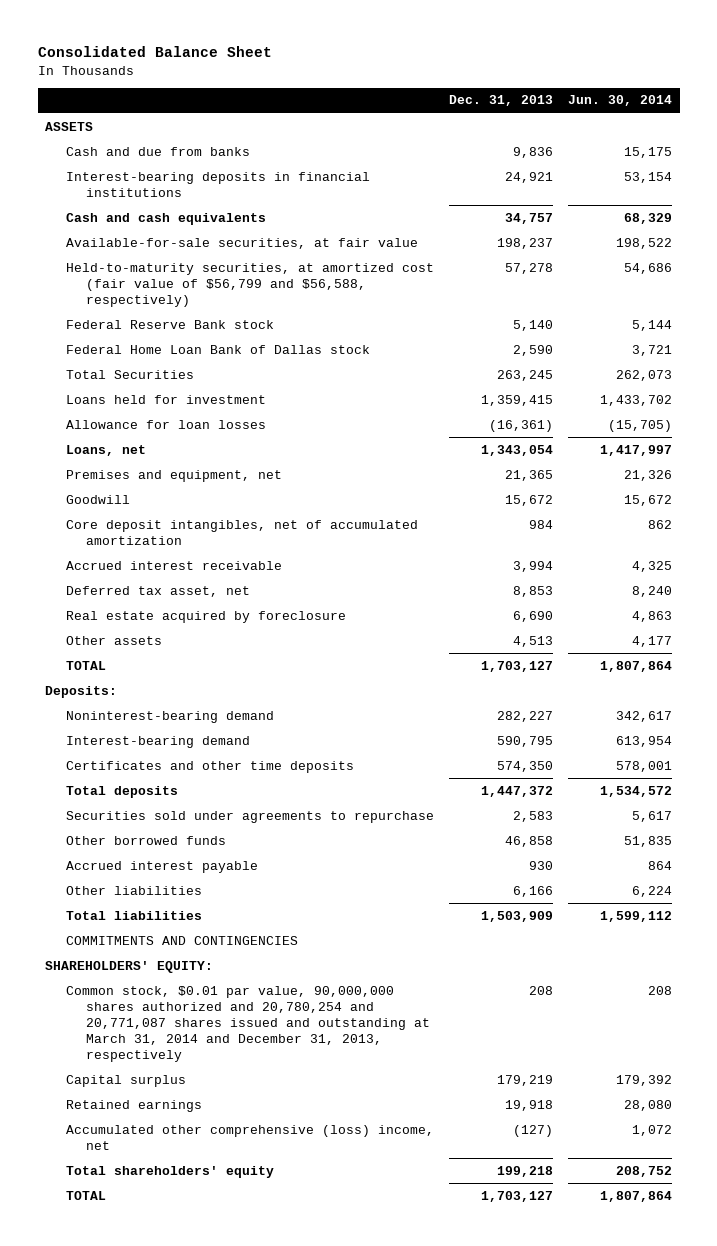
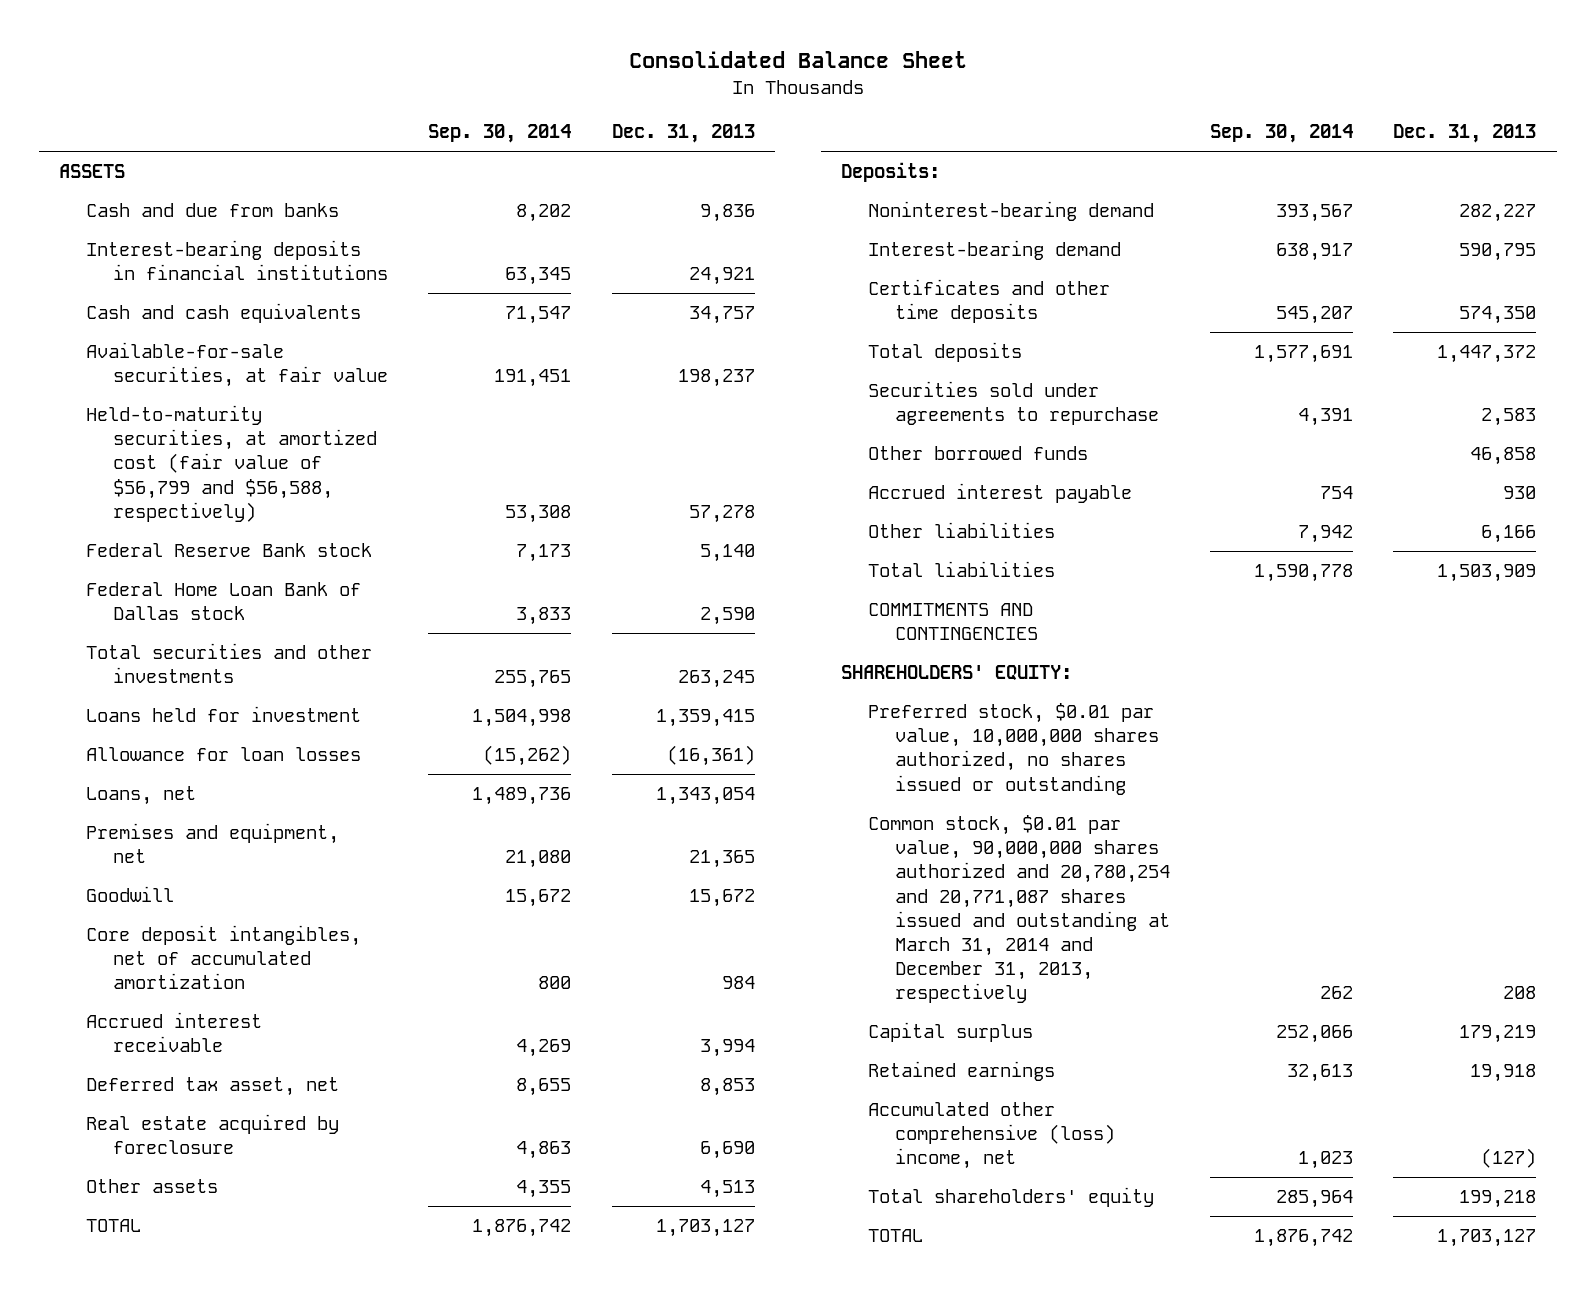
- | Dec. 31, 2013 | Jun. 30, 2014
+ | Sep. 30, 2014 | Dec. 31, 2013
- Total Securities | 263,245 | 262,073
+ Total securities and other investments | 255,765 | 263,245
+ Preferred stock, $0.01 par value, 10,000,000 shares authorized, no shares issued or outstanding

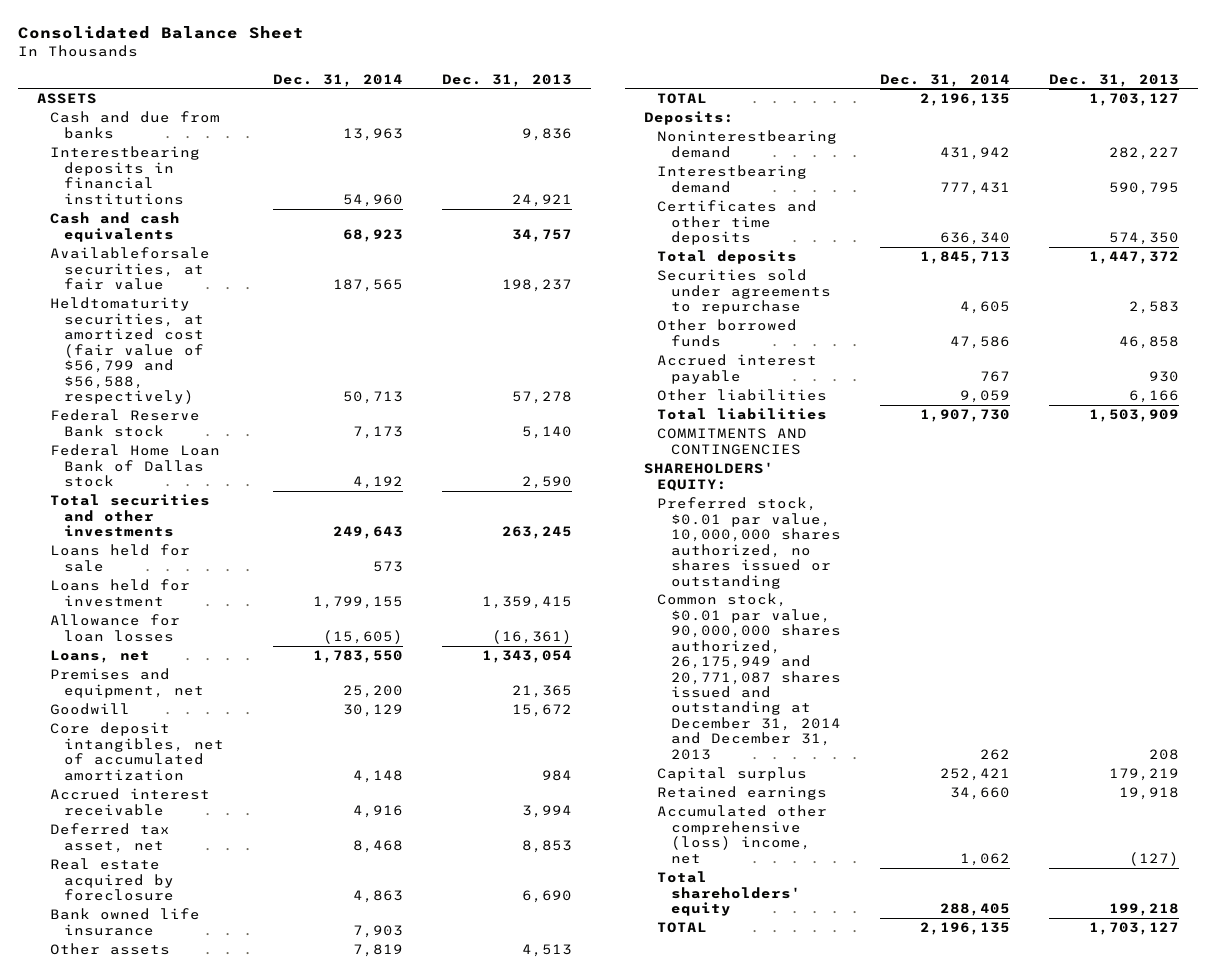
- | Sep. 30, 2014 | Dec. 31, 2013
+ | Dec. 31, 2014 | Dec. 31, 2013
- Interest-bearing deposits in financial institutions | 63,345 | 24,921
+ Interestbearing deposits in financial institutions | 54,960 | 24,921
- Available-for-sale securities, at fair value | 191,451 | 198,237
- Held-to-maturity securities, at amortized cost (fair value of $56,799 and $56,588, respectively) | 53,308 | 57,278
+ Availableforsale securities, at fair value | 187,565 | 198,237
+ Heldtomaturity securities, at amortized cost (fair value of $56,799 and $56,588, respectively) | 50,713 | 57,278
+ Loans held for sale | 573 |
+ Bank owned life insurance | 7,903 |
- Noninterest-bearing demand | 393,567 | 282,227
- Interest-bearing demand | 638,917 | 590,795
+ Noninterestbearing demand | 431,942 | 282,227
+ Interestbearing demand | 777,431 | 590,795
- Common stock, $0.01 par value, 90,000,000 shares authorized and 20,780,254 and 20,771,087 shares issued and outstanding at March 31, 2014 and December 31, 2013, respectively | 262 | 208
+ Common stock, $0.01 par value, 90,000,000 shares authorized, 26,175,949 and 20,771,087 shares issued and outstanding at December 31, 2014 and December 31, 2013 | 262 | 208

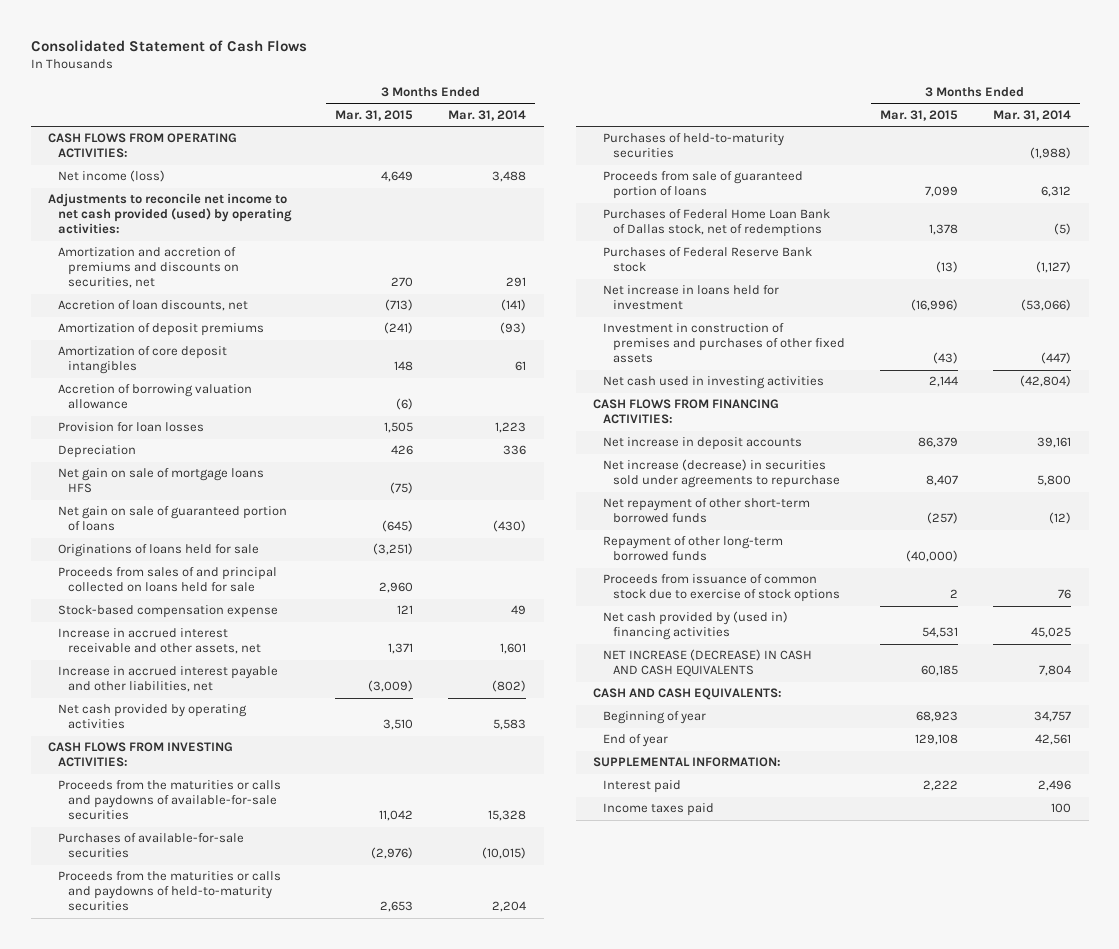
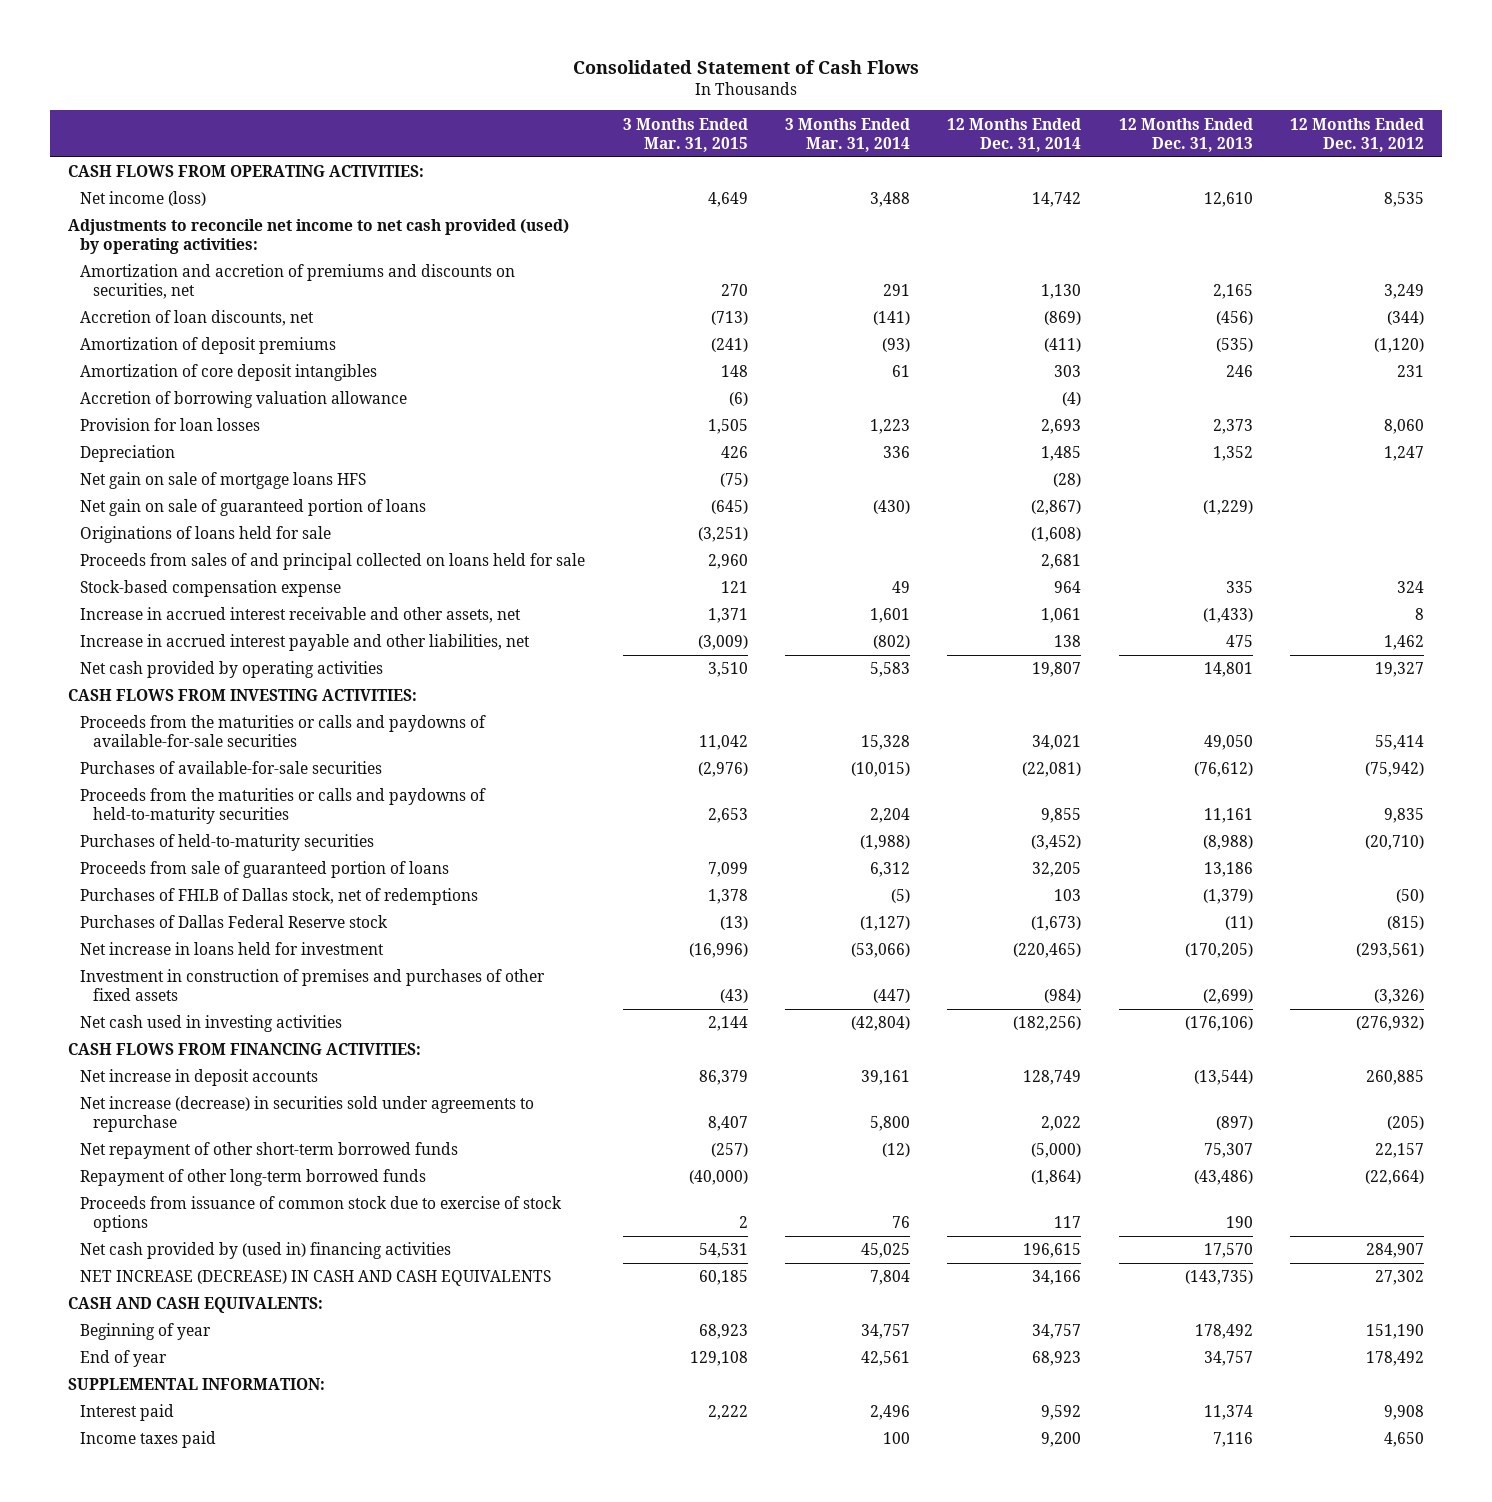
- | 3 Months Ended Mar. 31, 2015 | 3 Months Ended Mar. 31, 2014
+ | 3 Months Ended Mar. 31, 2015 | 3 Months Ended Mar. 31, 2014 | 12 Months Ended Dec. 31, 2014 | 12 Months Ended Dec. 31, 2013 | 12 Months Ended Dec. 31, 2012
- Purchases of Federal Home Loan Bank of Dallas stock, net of redemptions | 1,378 | (5)
- Purchases of Federal Reserve Bank stock | (13) | (1,127)
+ Purchases of FHLB of Dallas stock, net of redemptions | 1,378 | (5) | 103 | (1,379) | (50)
+ Purchases of Dallas Federal Reserve stock | (13) | (1,127) | (1,673) | (11) | (815)

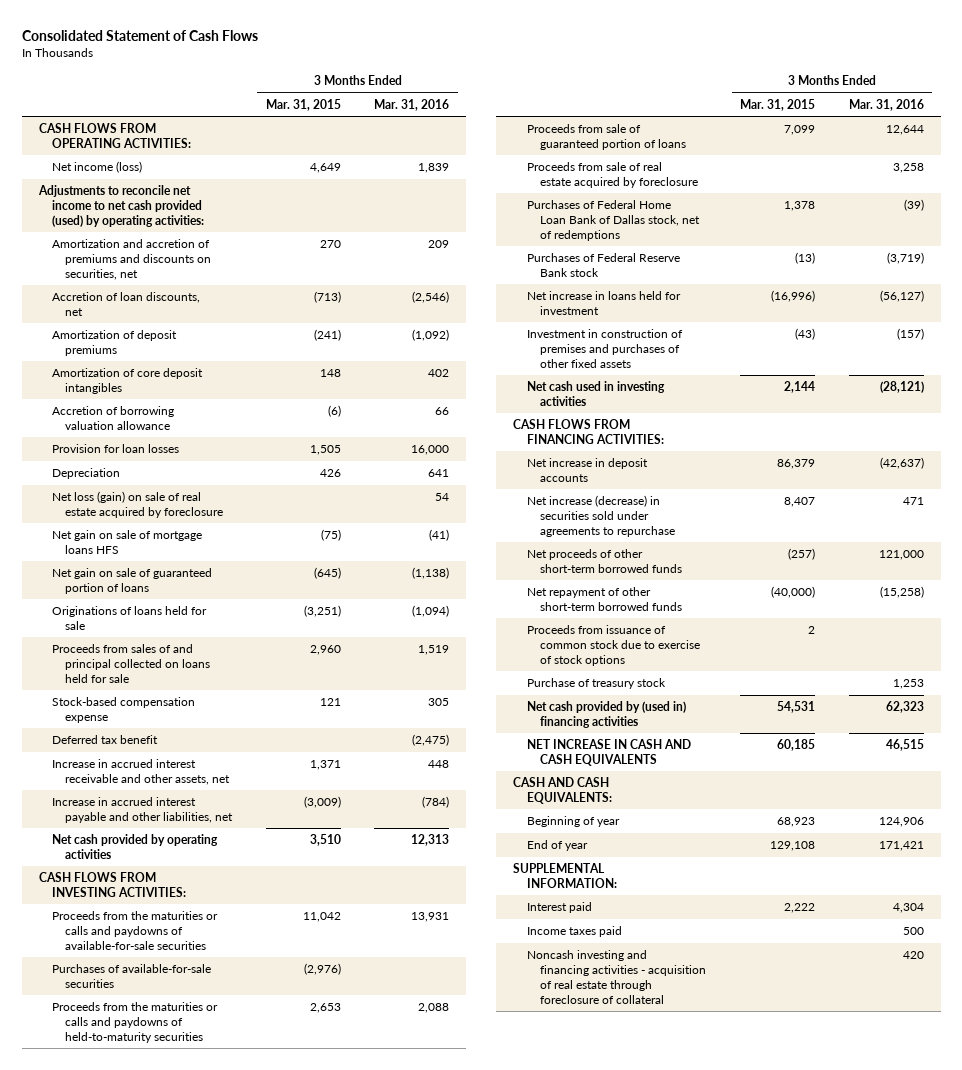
- | 3 Months Ended Mar. 31, 2015 | 3 Months Ended Mar. 31, 2014 | 12 Months Ended Dec. 31, 2014 | 12 Months Ended Dec. 31, 2013 | 12 Months Ended Dec. 31, 2012
+ | 3 Months Ended Mar. 31, 2015 | 3 Months Ended Mar. 31, 2016
+ Net loss (gain) on sale of real estate acquired by foreclosure | | 54
+ Deferred tax benefit | | (2,475)
- Purchases of held-to-maturity securities | | (1,988) | (3,452) | (8,988) | (20,710)
- Purchases of FHLB of Dallas stock, net of redemptions | 1,378 | (5) | 103 | (1,379) | (50)
- Purchases of Dallas Federal Reserve stock | (13) | (1,127) | (1,673) | (11) | (815)
+ Proceeds from sale of real estate acquired by foreclosure | | 3,258
+ Purchases of Federal Home Loan Bank of Dallas stock, net of redemptions | 1,378 | (39)
+ Purchases of Federal Reserve Bank stock | (13) | (3,719)
- Net repayment of other short-term borrowed funds | (257) | (12) | (5,000) | 75,307 | 22,157
- Repayment of other long-term borrowed funds | (40,000) | | (1,864) | (43,486) | (22,664)
+ Net proceeds of other short-term borrowed funds | (257) | 121,000
+ Net repayment of other short-term borrowed funds | (40,000) | (15,258)
+ Purchase of treasury stock | | 1,253
- NET INCREASE (DECREASE) IN CASH AND CASH EQUIVALENTS | 60,185 | 7,804 | 34,166 | (143,735) | 27,302
+ NET INCREASE IN CASH AND CASH EQUIVALENTS | 60,185 | 46,515
+ Noncash investing and financing activities - acquisition of real estate through foreclosure of collateral | | 420

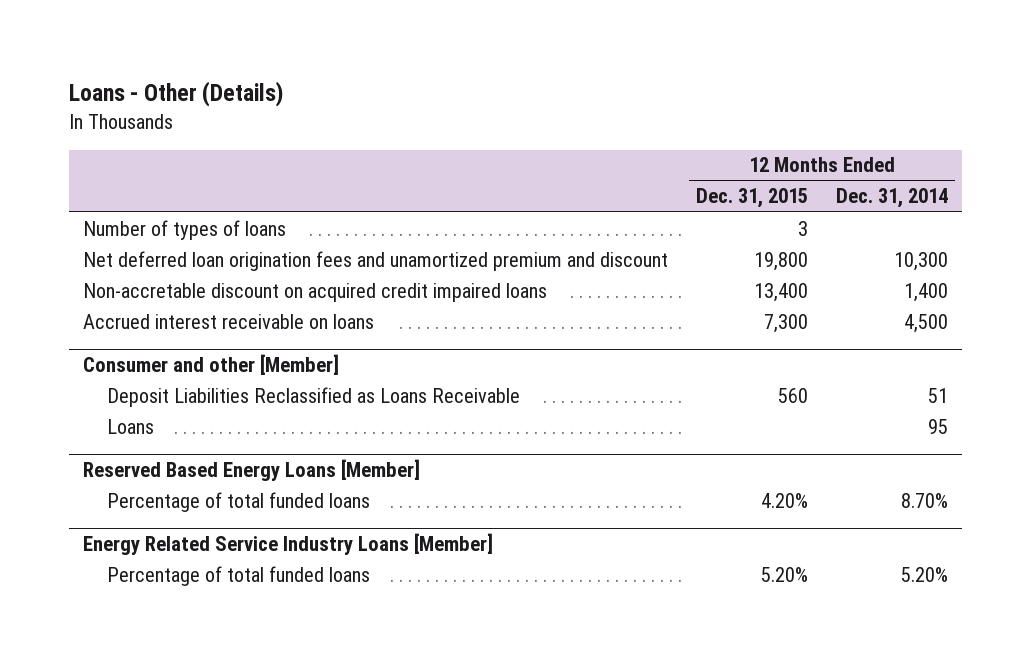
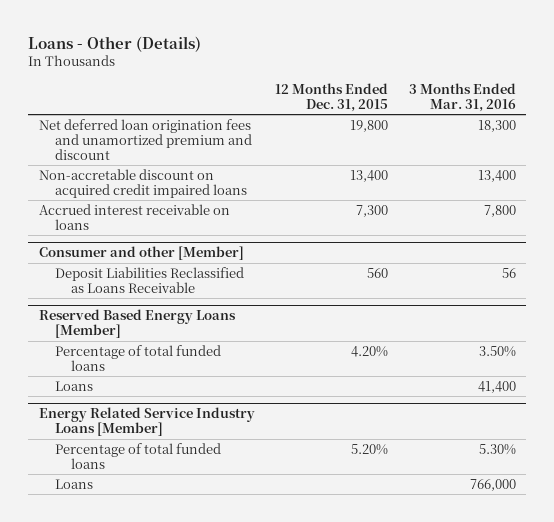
- | 12 Months Ended Dec. 31, 2015 | 12 Months Ended Dec. 31, 2014
+ | 12 Months Ended Dec. 31, 2015 | 3 Months Ended Mar. 31, 2016
- Number of types of loans | 3 |
@ Consumer and other [Member]
- Loans | | 95
@ Reserved Based Energy Loans [Member]
+ Loans | | 41,400
@ Energy Related Service Industry Loans [Member]
+ Loans | | 766,000

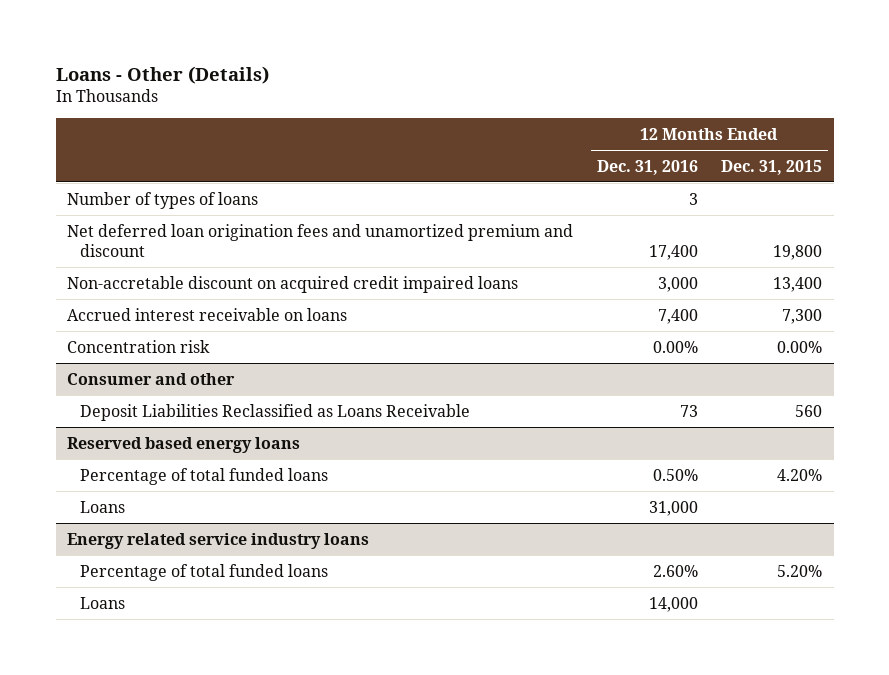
- | 12 Months Ended Dec. 31, 2015 | 3 Months Ended Mar. 31, 2016
+ | 12 Months Ended Dec. 31, 2016 | 12 Months Ended Dec. 31, 2015
+ Number of types of loans | 3 |
- Consumer and other [Member]
+ Concentration risk | 0.00% | 0.00%
+ Consumer and other
- Reserved Based Energy Loans [Member]
+ Reserved based energy loans
- Energy Related Service Industry Loans [Member]
+ Energy related service industry loans

